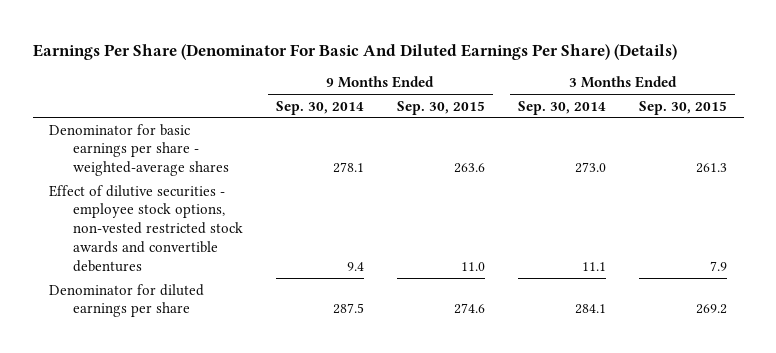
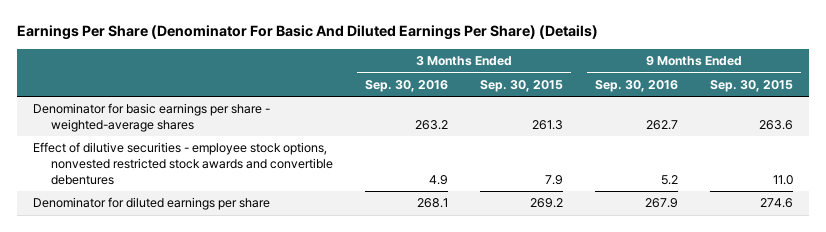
- | 9 Months Ended Sep. 30, 2014 | 9 Months Ended Sep. 30, 2015 | 3 Months Ended Sep. 30, 2014 | 3 Months Ended Sep. 30, 2015
+ | 3 Months Ended Sep. 30, 2016 | 3 Months Ended Sep. 30, 2015 | 9 Months Ended Sep. 30, 2016 | 9 Months Ended Sep. 30, 2015
- Effect of dilutive securities - employee stock options, non-vested restricted stock awards and convertible debentures | 9.4 | 11.0 | 11.1 | 7.9
+ Effect of dilutive securities - employee stock options, nonvested restricted stock awards and convertible debentures | 4.9 | 7.9 | 5.2 | 11.0

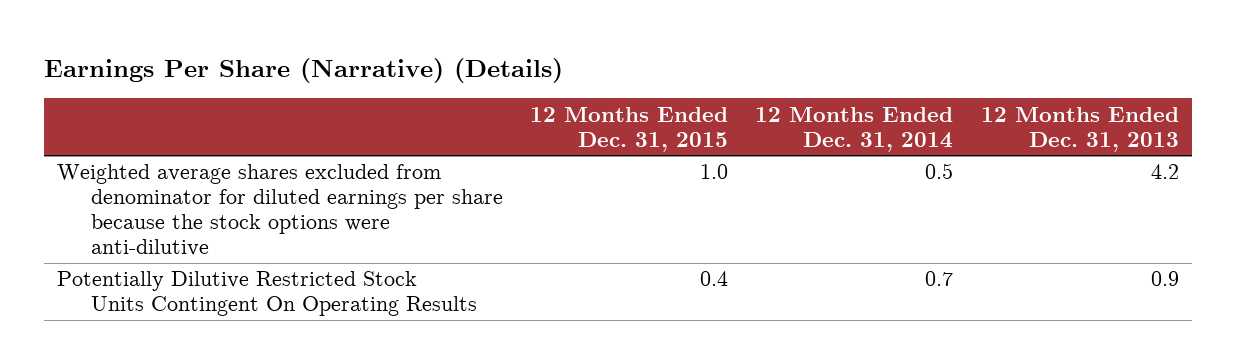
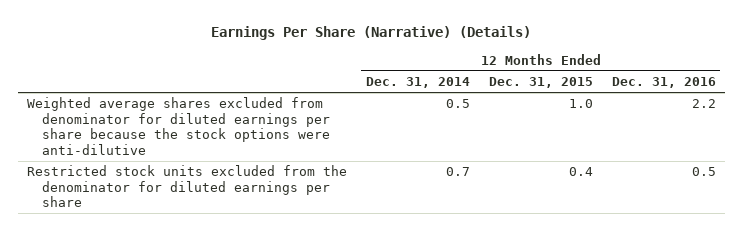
- | 12 Months Ended Dec. 31, 2015 | 12 Months Ended Dec. 31, 2014 | 12 Months Ended Dec. 31, 2013
+ | 12 Months Ended Dec. 31, 2014 | 12 Months Ended Dec. 31, 2015 | 12 Months Ended Dec. 31, 2016
- Potentially Dilutive Restricted Stock Units Contingent On Operating Results | 0.4 | 0.7 | 0.9
+ Restricted stock units excluded from the denominator for diluted earnings per share | 0.7 | 0.4 | 0.5

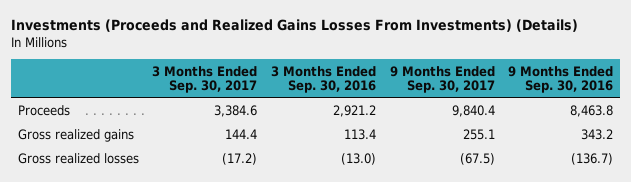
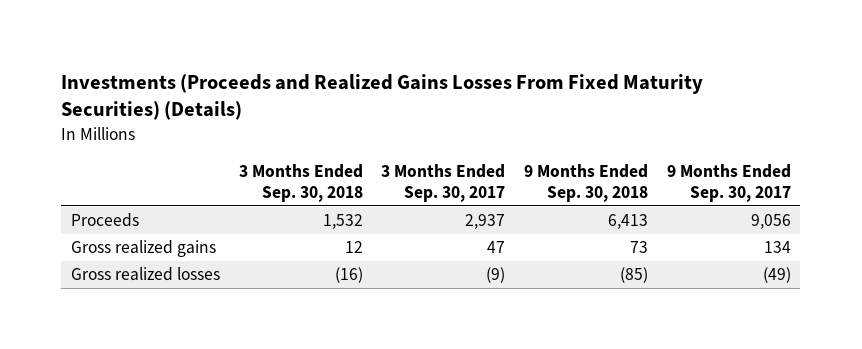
- Investments (Proceeds and Realized Gains Losses From Investments) (Details)
+ Investments (Proceeds and Realized Gains Losses From Fixed Maturity Securities) (Details)
- | 3 Months Ended Sep. 30, 2017 | 3 Months Ended Sep. 30, 2016 | 9 Months Ended Sep. 30, 2017 | 9 Months Ended Sep. 30, 2016
+ | 3 Months Ended Sep. 30, 2018 | 3 Months Ended Sep. 30, 2017 | 9 Months Ended Sep. 30, 2018 | 9 Months Ended Sep. 30, 2017
- Proceeds | 3,384.6 | 2,921.2 | 9,840.4 | 8,463.8
- Gross realized gains | 144.4 | 113.4 | 255.1 | 343.2
- Gross realized losses | (17.2) | (13.0) | (67.5) | (136.7)
+ Proceeds | 1,532 | 2,937 | 6,413 | 9,056
+ Gross realized gains | 12 | 47 | 73 | 134
+ Gross realized losses | (16) | (9) | (85) | (49)

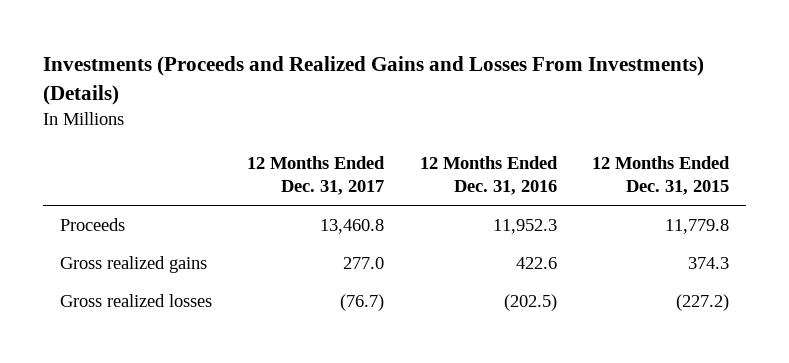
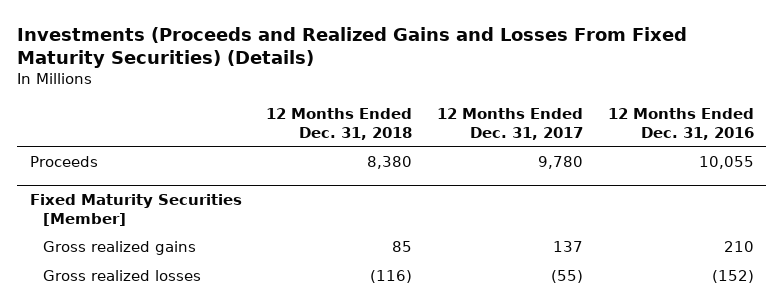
- Investments (Proceeds and Realized Gains and Losses From Investments) (Details)
+ Investments (Proceeds and Realized Gains and Losses From Fixed Maturity Securities) (Details)
- | 12 Months Ended Dec. 31, 2017 | 12 Months Ended Dec. 31, 2016 | 12 Months Ended Dec. 31, 2015
+ | 12 Months Ended Dec. 31, 2018 | 12 Months Ended Dec. 31, 2017 | 12 Months Ended Dec. 31, 2016
- Proceeds | 13,460.8 | 11,952.3 | 11,779.8
- Gross realized gains | 277.0 | 422.6 | 374.3
- Gross realized losses | (76.7) | (202.5) | (227.2)
+ Proceeds | 8,380 | 9,780 | 10,055
+ Fixed Maturity Securities [Member]
+ Gross realized gains | 85 | 137 | 210
+ Gross realized losses | (116) | (55) | (152)

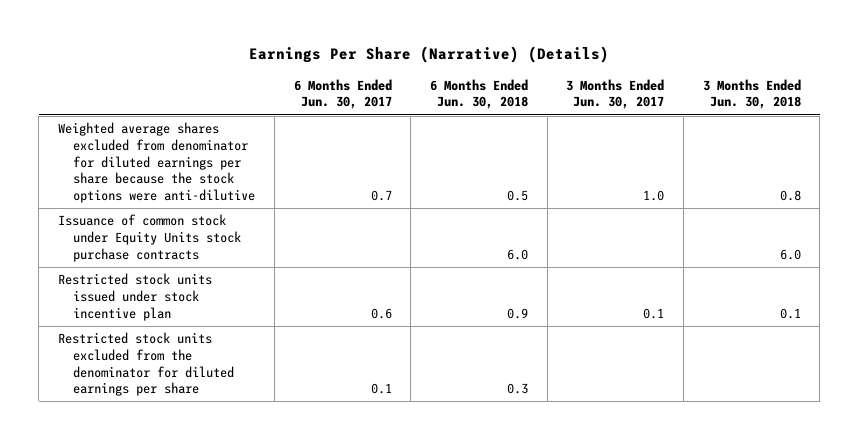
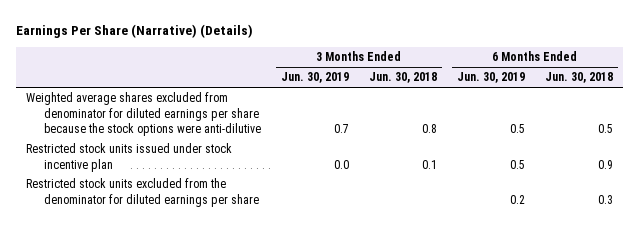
- | 6 Months Ended Jun. 30, 2017 | 6 Months Ended Jun. 30, 2018 | 3 Months Ended Jun. 30, 2017 | 3 Months Ended Jun. 30, 2018
+ | 3 Months Ended Jun. 30, 2019 | 3 Months Ended Jun. 30, 2018 | 6 Months Ended Jun. 30, 2019 | 6 Months Ended Jun. 30, 2018
- Issuance of common stock under Equity Units stock purchase contracts | | 6.0 | | 6.0

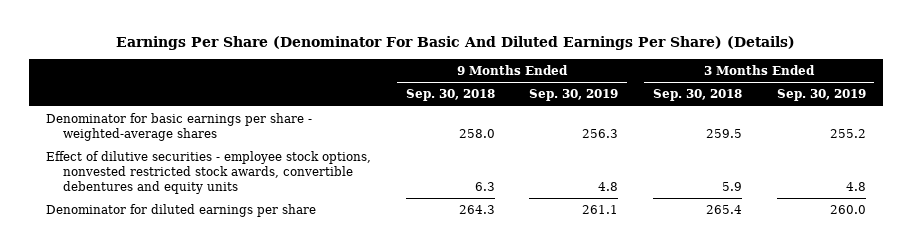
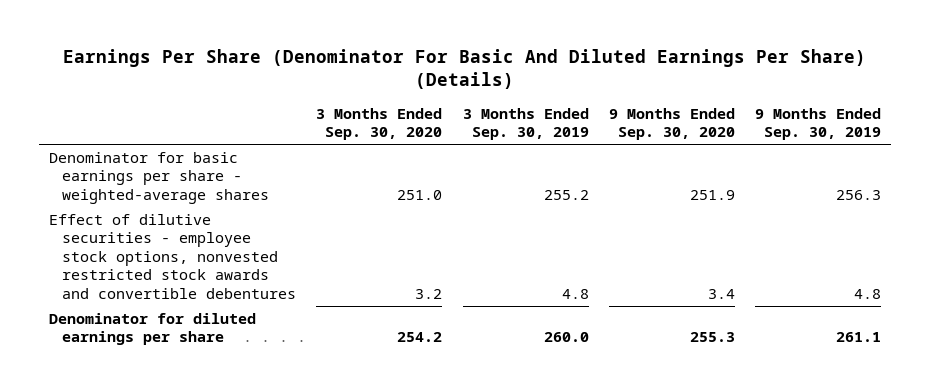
- | 9 Months Ended Sep. 30, 2018 | 9 Months Ended Sep. 30, 2019 | 3 Months Ended Sep. 30, 2018 | 3 Months Ended Sep. 30, 2019
+ | 3 Months Ended Sep. 30, 2020 | 3 Months Ended Sep. 30, 2019 | 9 Months Ended Sep. 30, 2020 | 9 Months Ended Sep. 30, 2019
- Effect of dilutive securities - employee stock options, nonvested restricted stock awards, convertible debentures and equity units | 6.3 | 4.8 | 5.9 | 4.8
+ Effect of dilutive securities - employee stock options, nonvested restricted stock awards and convertible debentures | 3.2 | 4.8 | 3.4 | 4.8

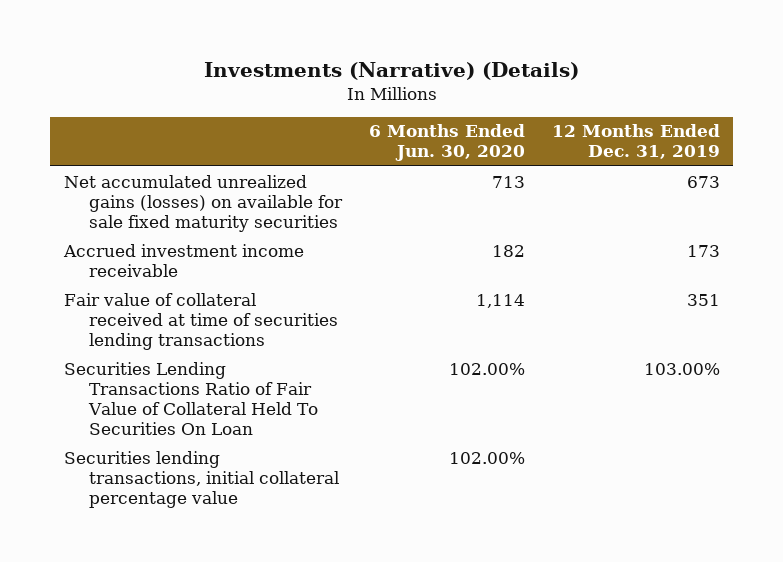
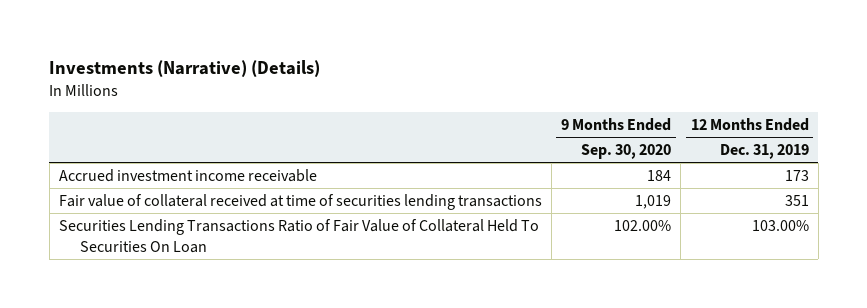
- | 6 Months Ended Jun. 30, 2020 | 12 Months Ended Dec. 31, 2019
+ | 9 Months Ended Sep. 30, 2020 | 12 Months Ended Dec. 31, 2019
- Net accumulated unrealized gains (losses) on available for sale fixed maturity securities | 713 | 673
- Securities lending transactions, initial collateral percentage value | 102.00% |

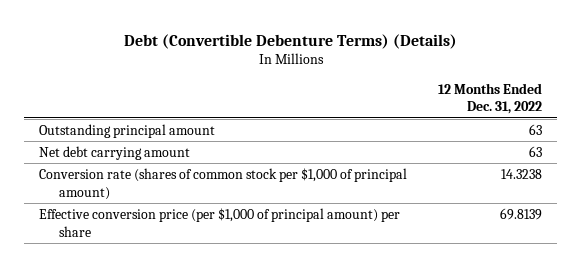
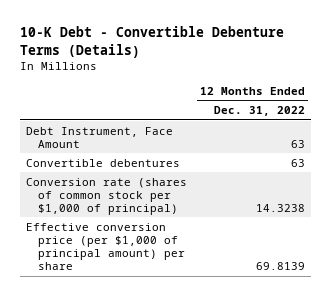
- Debt (Convertible Debenture Terms) (Details)
+ 10-K Debt - Convertible Debenture Terms (Details)
- Outstanding principal amount | 63
- Net debt carrying amount | 63
- Conversion rate (shares of common stock per $1,000 of principal amount) | 14.3238
+ Debt Instrument, Face Amount | 63
+ Convertible debentures | 63
+ Conversion rate (shares of common stock per $1,000 of principal) | 14.3238

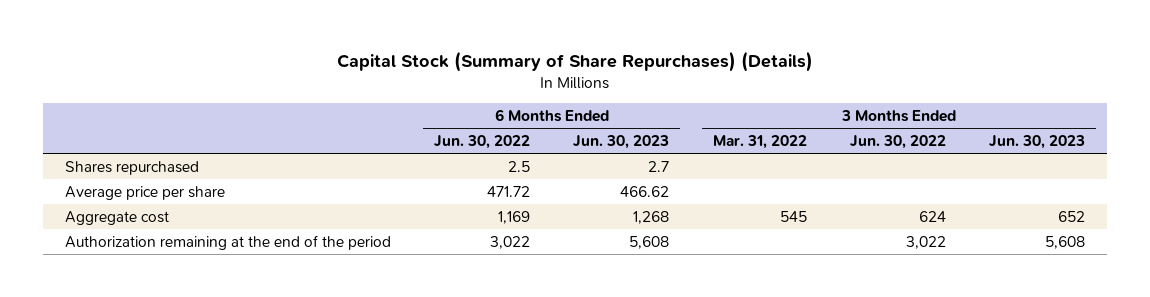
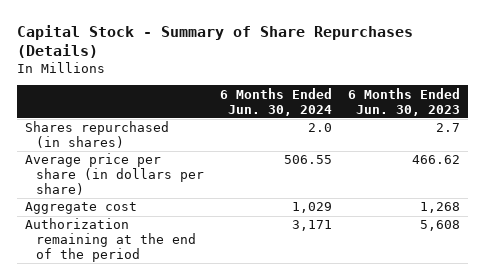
- Capital Stock (Summary of Share Repurchases) (Details)
+ Capital Stock - Summary of Share Repurchases (Details)
- | 6 Months Ended Jun. 30, 2022 | 6 Months Ended Jun. 30, 2023 | 3 Months Ended Mar. 31, 2022 | 3 Months Ended Jun. 30, 2022 | 3 Months Ended Jun. 30, 2023
+ | 6 Months Ended Jun. 30, 2024 | 6 Months Ended Jun. 30, 2023
- Shares repurchased | 2.5 | 2.7 | | |
- Average price per share | 471.72 | 466.62 | | |
+ Shares repurchased (in shares) | 2.0 | 2.7
+ Average price per share (in dollars per share) | 506.55 | 466.62

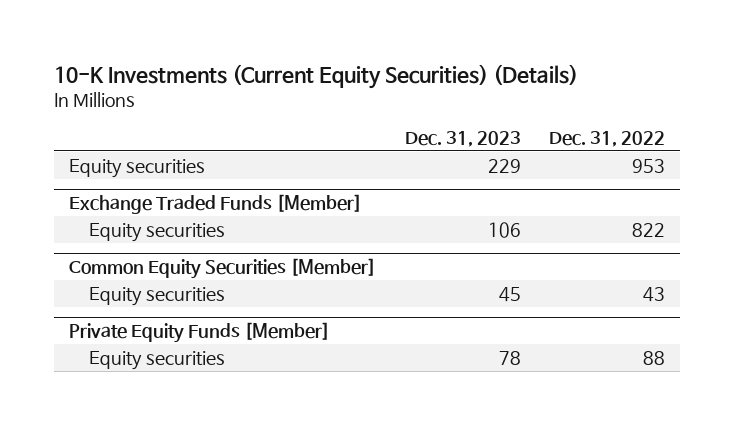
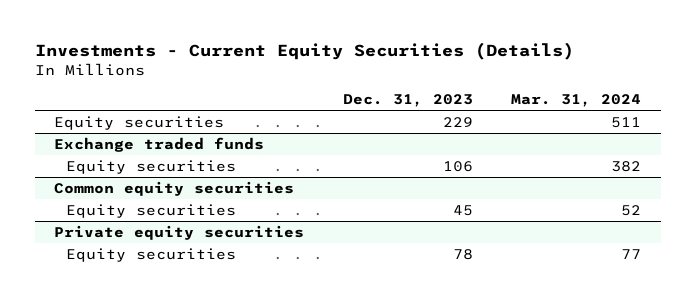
- 10-K Investments (Current Equity Securities) (Details)
+ Investments - Current Equity Securities (Details)
- | Dec. 31, 2023 | Dec. 31, 2022
+ | Dec. 31, 2023 | Mar. 31, 2024
- Exchange Traded Funds [Member]
+ Exchange traded funds
- Common Equity Securities [Member]
+ Common equity securities
- Private Equity Funds [Member]
+ Private equity securities

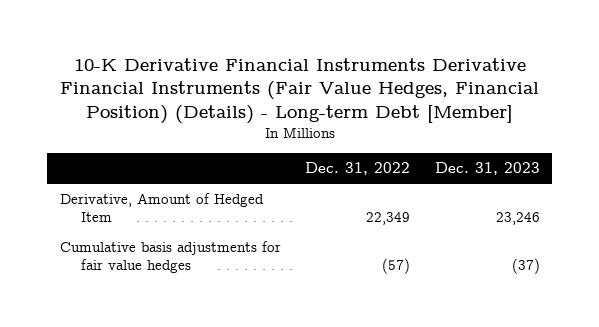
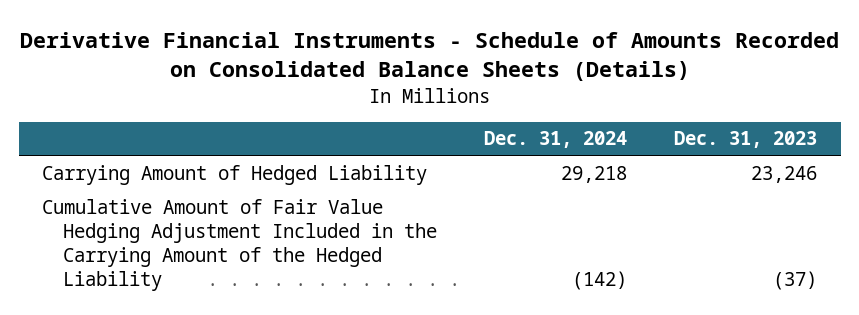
- 10-K Derivative Financial Instruments Derivative Financial Instruments (Fair Value Hedges, Financial Position) (Details) - Long-term Debt [Member]
+ Derivative Financial Instruments - Schedule of Amounts Recorded on Consolidated Balance Sheets (Details)
- | Dec. 31, 2022 | Dec. 31, 2023
+ | Dec. 31, 2024 | Dec. 31, 2023
- Derivative, Amount of Hedged Item | 22,349 | 23,246
- Cumulative basis adjustments for fair value hedges | (57) | (37)
+ Carrying Amount of Hedged Liability | 29,218 | 23,246
+ Cumulative Amount of Fair Value Hedging Adjustment Included in the Carrying Amount of the Hedged Liability | (142) | (37)

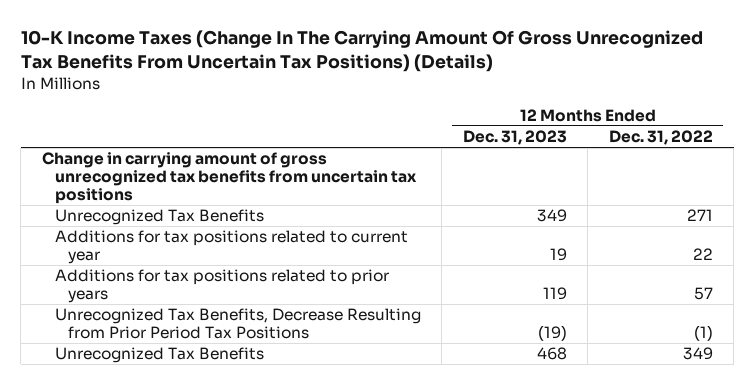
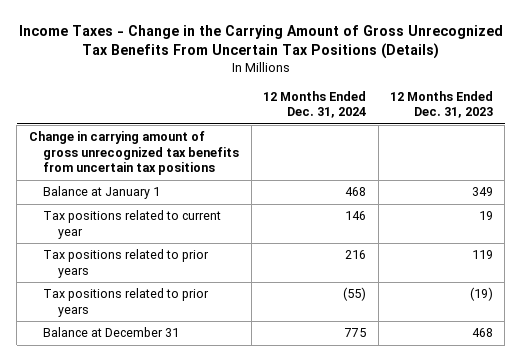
- 10-K Income Taxes (Change In The Carrying Amount Of Gross Unrecognized Tax Benefits From Uncertain Tax Positions) (Details)
+ Income Taxes - Change in the Carrying Amount of Gross Unrecognized Tax Benefits From Uncertain Tax Positions (Details)
- | 12 Months Ended Dec. 31, 2023 | 12 Months Ended Dec. 31, 2022
+ | 12 Months Ended Dec. 31, 2024 | 12 Months Ended Dec. 31, 2023
- Unrecognized Tax Benefits | 349 | 271
- Additions for tax positions related to current year | 19 | 22
- Additions for tax positions related to prior years | 119 | 57
- Unrecognized Tax Benefits, Decrease Resulting from Prior Period Tax Positions | (19) | (1)
- Unrecognized Tax Benefits | 468 | 349
+ Balance at January 1 | 468 | 349
+ Tax positions related to current year | 146 | 19
+ Tax positions related to prior years | 216 | 119
+ Tax positions related to prior years | (55) | (19)
+ Balance at December 31 | 775 | 468

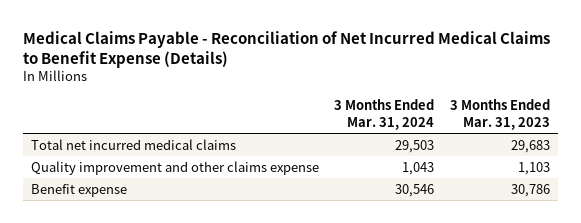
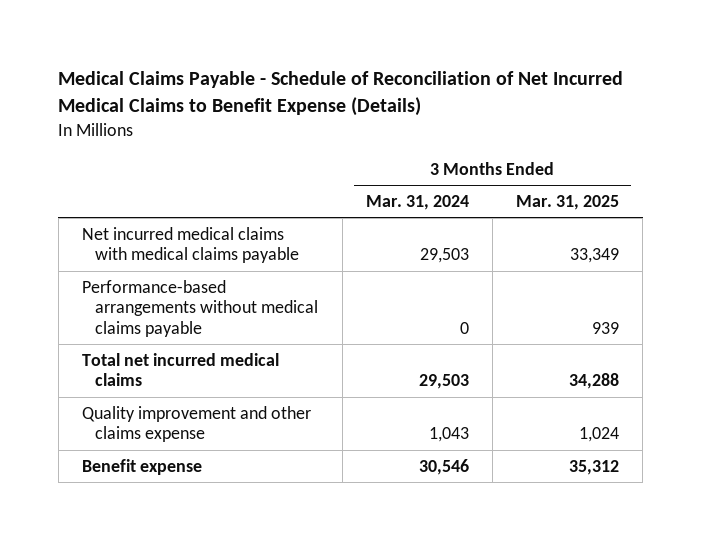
- Medical Claims Payable - Reconciliation of Net Incurred Medical Claims to Benefit Expense (Details)
+ Medical Claims Payable - Schedule of Reconciliation of Net Incurred Medical Claims to Benefit Expense (Details)
- | 3 Months Ended Mar. 31, 2024 | 3 Months Ended Mar. 31, 2023
+ | 3 Months Ended Mar. 31, 2024 | 3 Months Ended Mar. 31, 2025
+ Net incurred medical claims with medical claims payable | 29,503 | 33,349
+ Performance-based arrangements without medical claims payable | 0 | 939

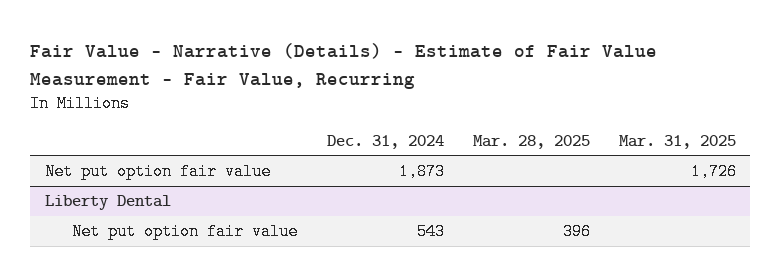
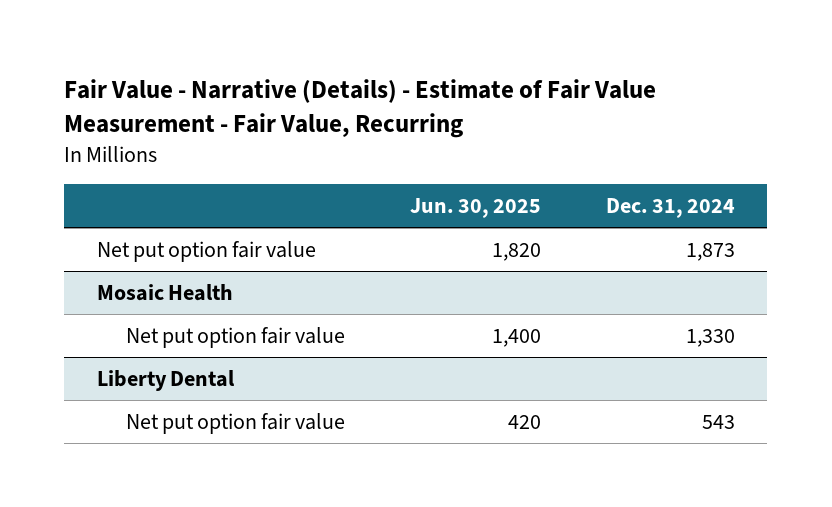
- | Dec. 31, 2024 | Mar. 28, 2025 | Mar. 31, 2025
+ | Jun. 30, 2025 | Dec. 31, 2024
+ Mosaic Health
+ Net put option fair value | 1,400 | 1,330

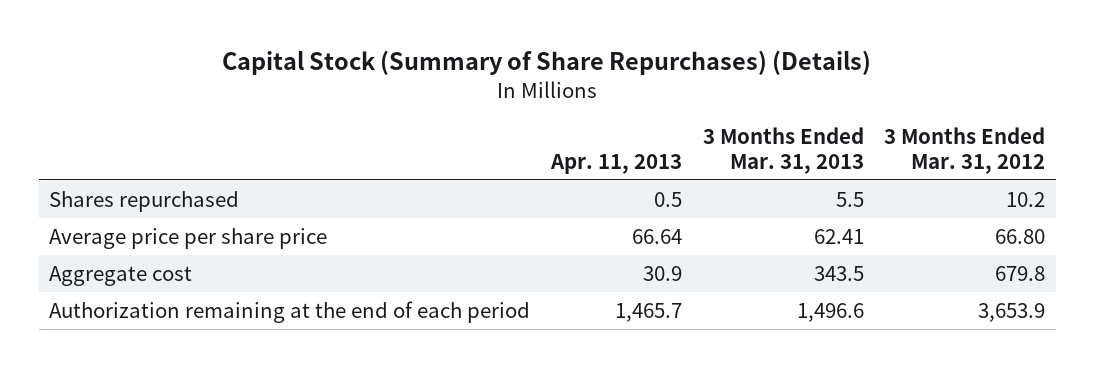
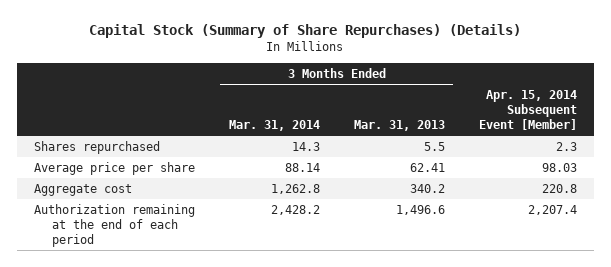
- | Apr. 11, 2013 | 3 Months Ended Mar. 31, 2013 | 3 Months Ended Mar. 31, 2012
+ | 3 Months Ended Mar. 31, 2014 | 3 Months Ended Mar. 31, 2013 | Apr. 15, 2014 Subsequent Event [Member]
- Average price per share price | 66.64 | 62.41 | 66.80
- Aggregate cost | 30.9 | 343.5 | 679.8
+ Average price per share | 88.14 | 62.41 | 98.03
+ Aggregate cost | 1,262.8 | 340.2 | 220.8

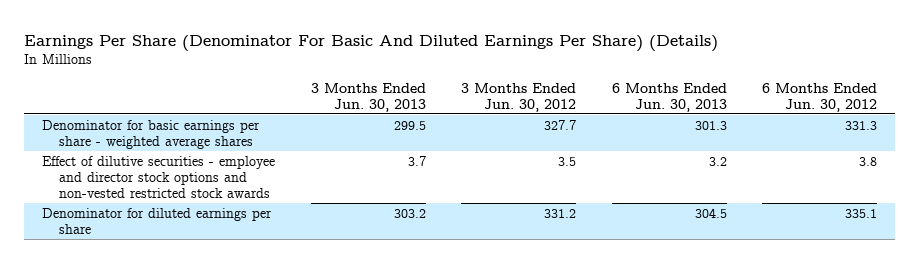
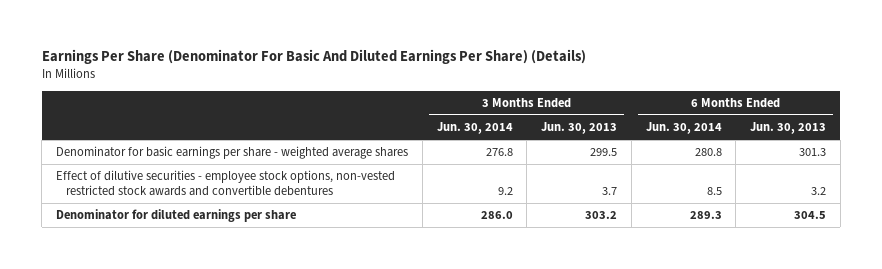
- | 3 Months Ended Jun. 30, 2013 | 3 Months Ended Jun. 30, 2012 | 6 Months Ended Jun. 30, 2013 | 6 Months Ended Jun. 30, 2012
+ | 3 Months Ended Jun. 30, 2014 | 3 Months Ended Jun. 30, 2013 | 6 Months Ended Jun. 30, 2014 | 6 Months Ended Jun. 30, 2013
- Effect of dilutive securities - employee and director stock options and non-vested restricted stock awards | 3.7 | 3.5 | 3.2 | 3.8
+ Effect of dilutive securities - employee stock options, non-vested restricted stock awards and convertible debentures | 9.2 | 3.7 | 8.5 | 3.2

